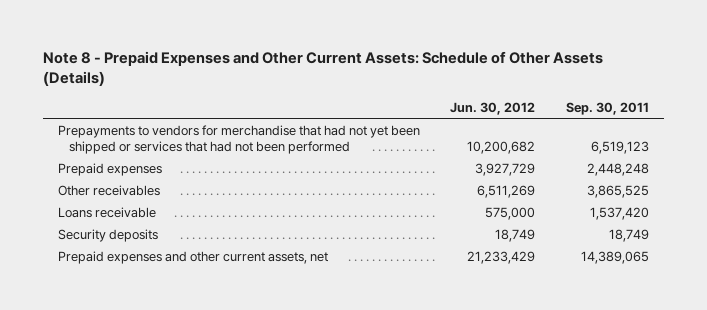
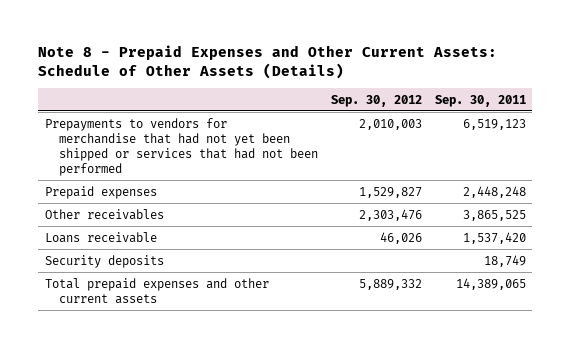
- | Jun. 30, 2012 | Sep. 30, 2011
+ | Sep. 30, 2012 | Sep. 30, 2011
- Prepaid expenses and other current assets, net | 21,233,429 | 14,389,065
+ Total prepaid expenses and other current assets | 5,889,332 | 14,389,065

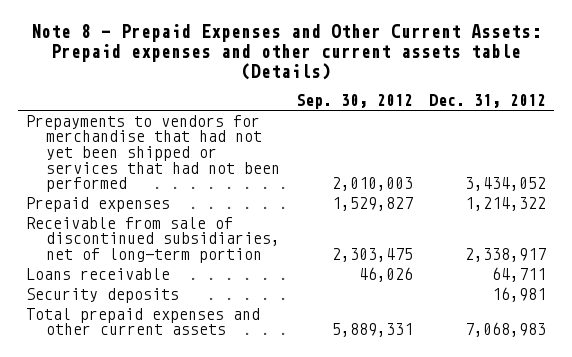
- Note 8 - Prepaid Expenses and Other Current Assets: Schedule of Other Assets (Details)
+ Note 8 - Prepaid Expenses and Other Current Assets: Prepaid expenses and other current assets table (Details)
- | Sep. 30, 2012 | Sep. 30, 2011
+ | Sep. 30, 2012 | Dec. 31, 2012
- Other receivables | 2,303,476 | 3,865,525
+ Receivable from sale of discontinued subsidiaries, net of long-term portion | 2,303,475 | 2,338,917
- Total prepaid expenses and other current assets | 5,889,332 | 14,389,065
+ Total prepaid expenses and other current assets | 5,889,331 | 7,068,983

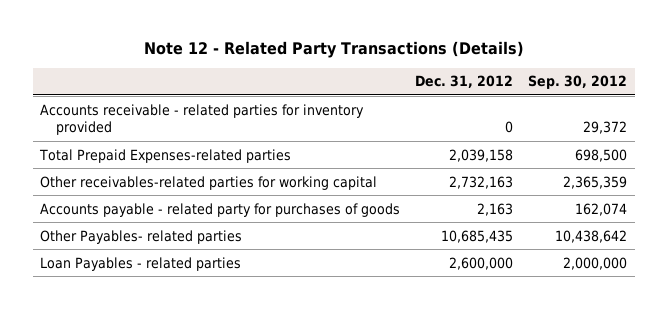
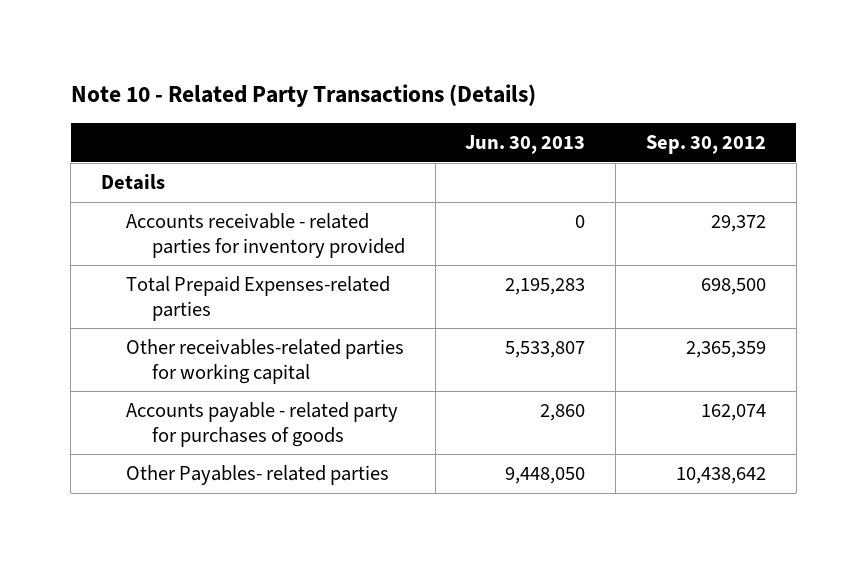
- Note 12 - Related Party Transactions (Details)
+ Note 10 - Related Party Transactions (Details)
- | Dec. 31, 2012 | Sep. 30, 2012
+ | Jun. 30, 2013 | Sep. 30, 2012
+ Details
- Loan Payables - related parties | 2,600,000 | 2,000,000

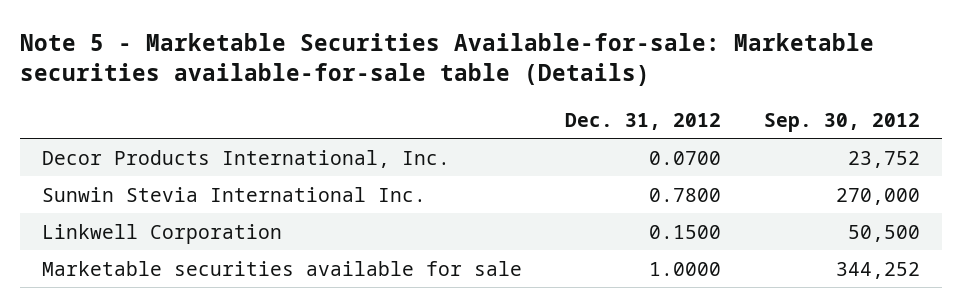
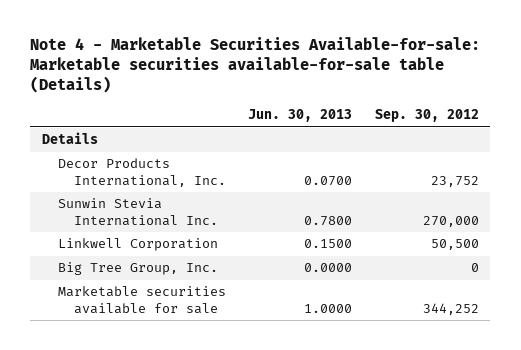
- Note 5 - Marketable Securities Available-for-sale: Marketable securities available-for-sale table (Details)
+ Note 4 - Marketable Securities Available-for-sale: Marketable securities available-for-sale table (Details)
- | Dec. 31, 2012 | Sep. 30, 2012
+ | Jun. 30, 2013 | Sep. 30, 2012
+ Details
+ Big Tree Group, Inc. | 0.0000 | 0

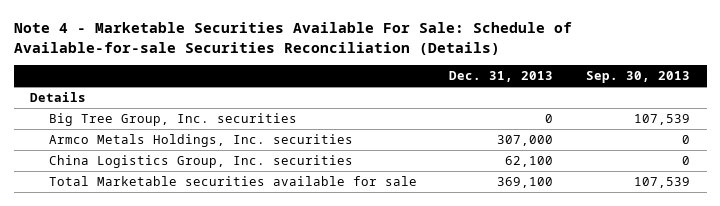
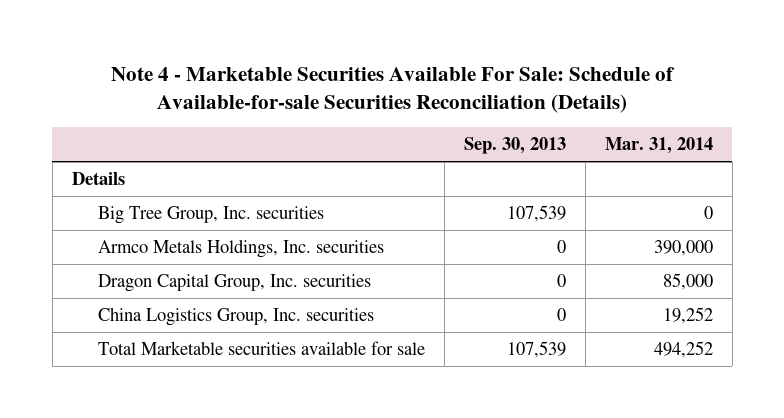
- | Dec. 31, 2013 | Sep. 30, 2013
+ | Sep. 30, 2013 | Mar. 31, 2014
+ Dragon Capital Group, Inc. securities | 0 | 85,000

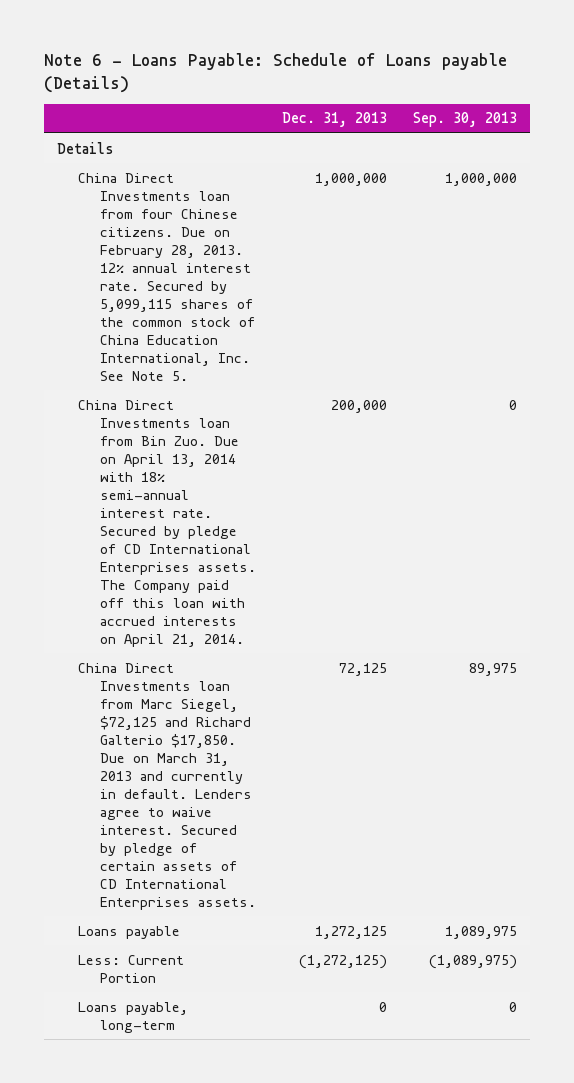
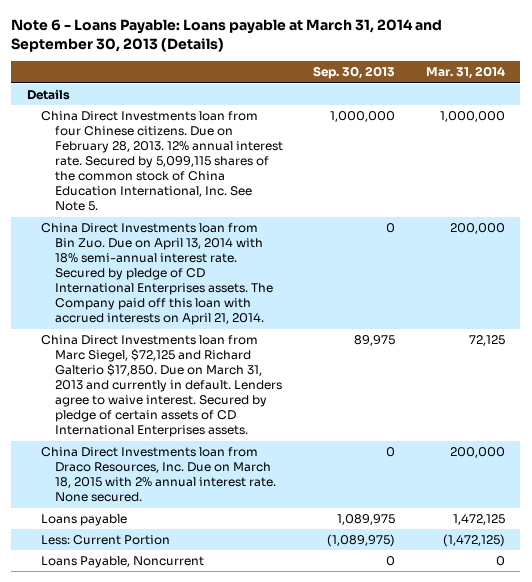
- Note 6 - Loans Payable: Schedule of Loans payable (Details)
+ Note 6 - Loans Payable: Loans payable at March 31, 2014 and September 30, 2013 (Details)
- | Dec. 31, 2013 | Sep. 30, 2013
+ | Sep. 30, 2013 | Mar. 31, 2014
+ China Direct Investments loan from Draco Resources, Inc. Due on March 18, 2015 with 2% annual interest rate. None secured. | 0 | 200,000
- Loans payable, long-term | 0 | 0
+ Loans Payable, Noncurrent | 0 | 0

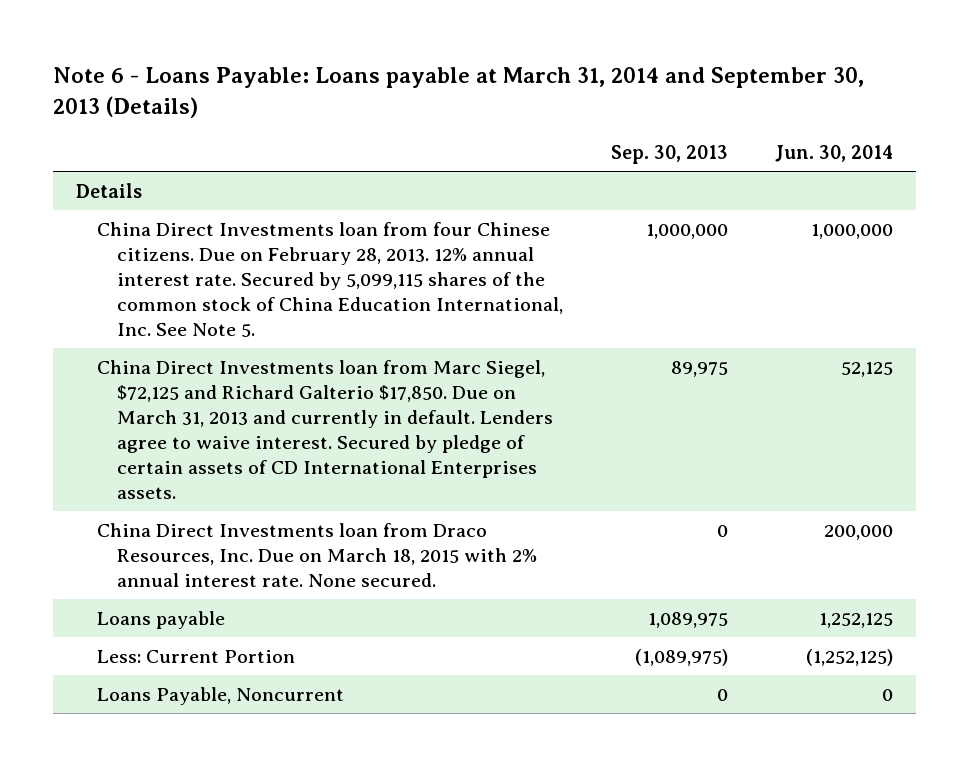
- | Sep. 30, 2013 | Mar. 31, 2014
+ | Sep. 30, 2013 | Jun. 30, 2014
- China Direct Investments loan from Bin Zuo. Due on April 13, 2014 with 18% semi-annual interest rate. Secured by pledge of CD International Enterprises assets. The Company paid off this loan with accrued interests on April 21, 2014. | 0 | 200,000

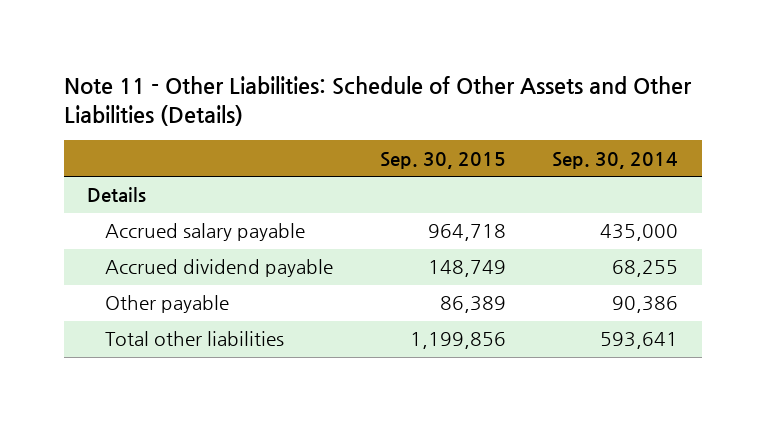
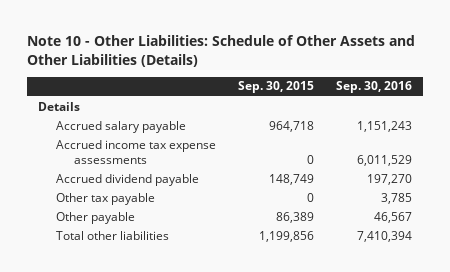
- Note 11 - Other Liabilities: Schedule of Other Assets and Other Liabilities (Details)
+ Note 10 - Other Liabilities: Schedule of Other Assets and Other Liabilities (Details)
- | Sep. 30, 2015 | Sep. 30, 2014
+ | Sep. 30, 2015 | Sep. 30, 2016
+ Accrued income tax expense assessments | 0 | 6,011,529
+ Other tax payable | 0 | 3,785

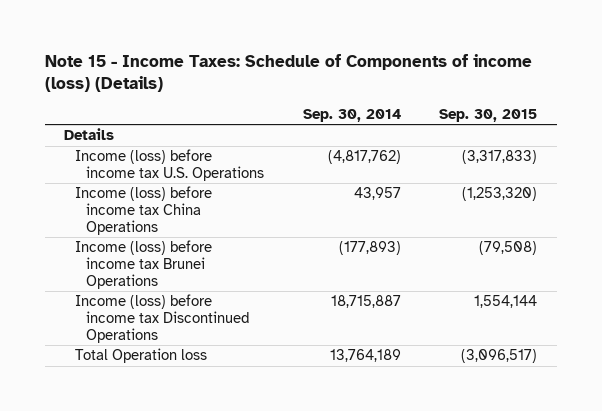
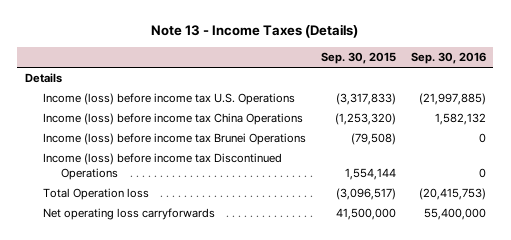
- Note 15 - Income Taxes: Schedule of Components of income (loss) (Details)
+ Note 13 - Income Taxes (Details)
- | Sep. 30, 2014 | Sep. 30, 2015
+ | Sep. 30, 2015 | Sep. 30, 2016
+ Net operating loss carryforwards | 41,500,000 | 55,400,000

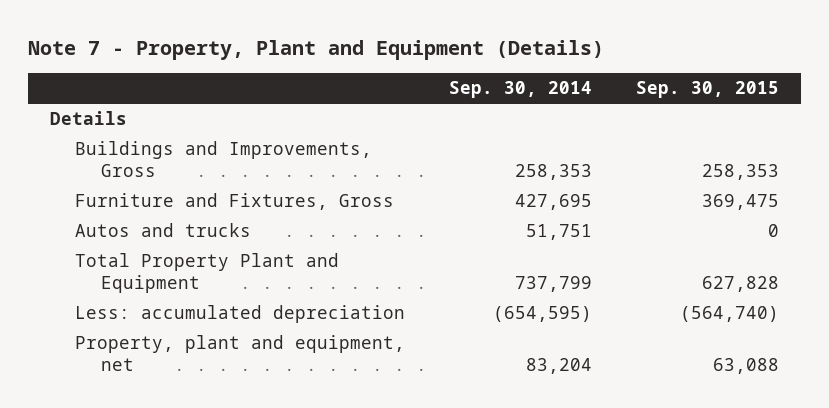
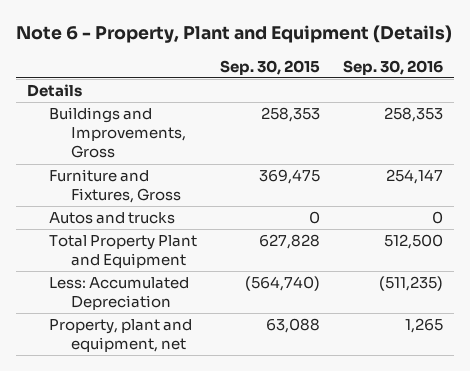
- Note 7 - Property, Plant and Equipment (Details)
+ Note 6 - Property, Plant and Equipment (Details)
- | Sep. 30, 2014 | Sep. 30, 2015
+ | Sep. 30, 2015 | Sep. 30, 2016
- Less: accumulated depreciation | (654,595) | (564,740)
+ Less: Accumulated Depreciation | (564,740) | (511,235)

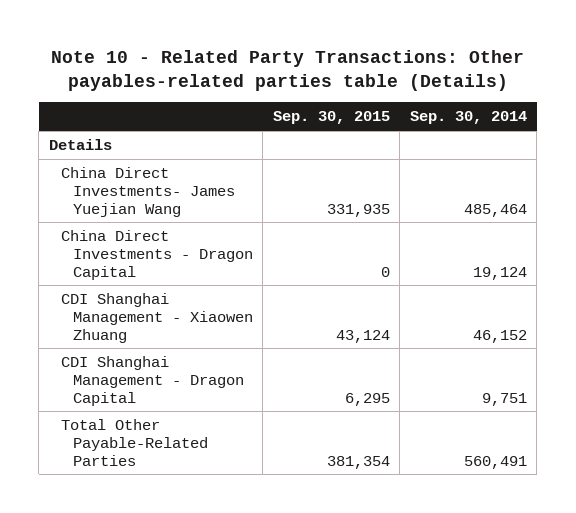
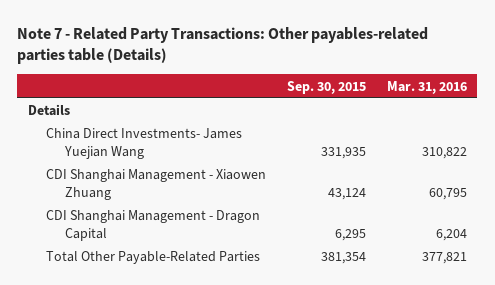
- Note 10 - Related Party Transactions: Other payables-related parties table (Details)
+ Note 7 - Related Party Transactions: Other payables-related parties table (Details)
- | Sep. 30, 2015 | Sep. 30, 2014
+ | Sep. 30, 2015 | Mar. 31, 2016
- China Direct Investments - Dragon Capital | 0 | 19,124

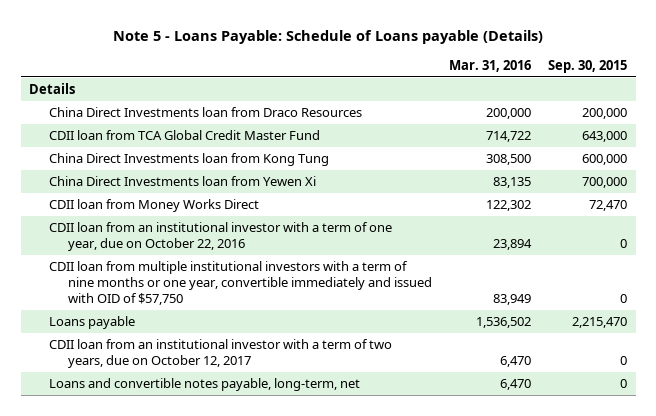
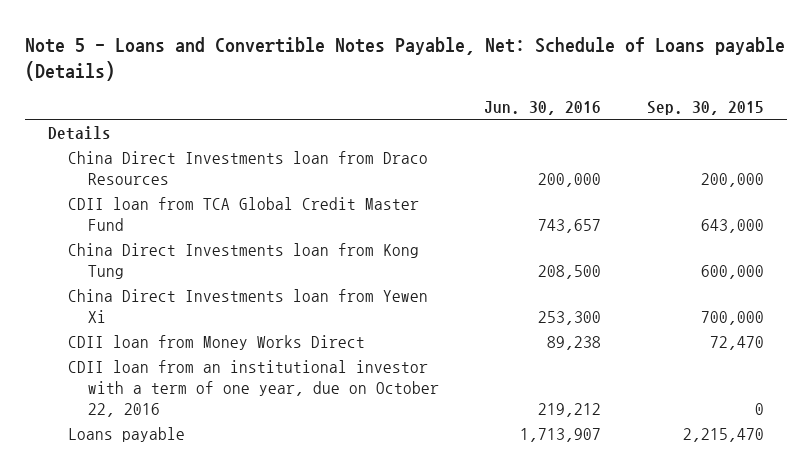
- Note 5 - Loans Payable: Schedule of Loans payable (Details)
+ Note 5 - Loans and Convertible Notes Payable, Net: Schedule of Loans payable (Details)
- | Mar. 31, 2016 | Sep. 30, 2015
+ | Jun. 30, 2016 | Sep. 30, 2015
- CDII loan from multiple institutional investors with a term of nine months or one year, convertible immediately and issued with OID of $57,750 | 83,949 | 0
- CDII loan from an institutional investor with a term of two years, due on October 12, 2017 | 6,470 | 0
- Loans and convertible notes payable, long-term, net | 6,470 | 0

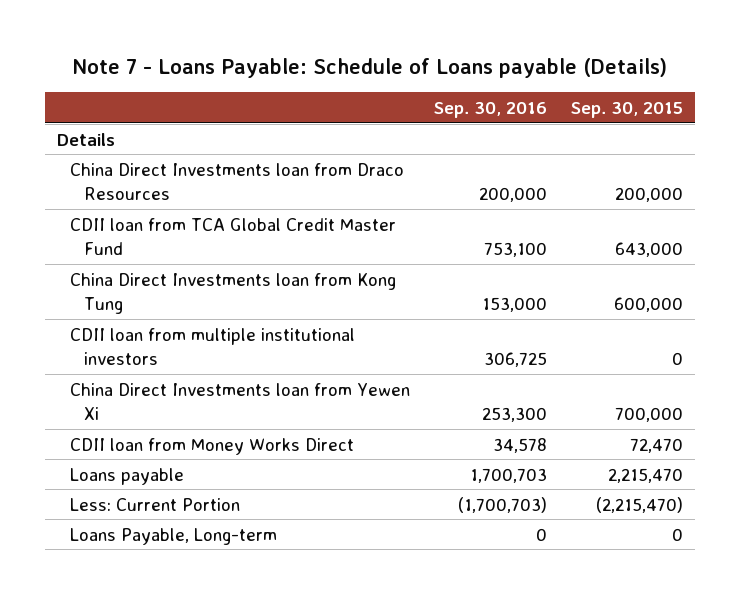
- Note 5 - Loans and Convertible Notes Payable, Net: Schedule of Loans payable (Details)
+ Note 7 - Loans Payable: Schedule of Loans payable (Details)
- | Jun. 30, 2016 | Sep. 30, 2015
+ | Sep. 30, 2016 | Sep. 30, 2015
+ CDII loan from multiple institutional investors | 306,725 | 0
- CDII loan from an institutional investor with a term of one year, due on October 22, 2016 | 219,212 | 0
+ Less: Current Portion | (1,700,703) | (2,215,470)
+ Loans Payable, Long-term | 0 | 0

